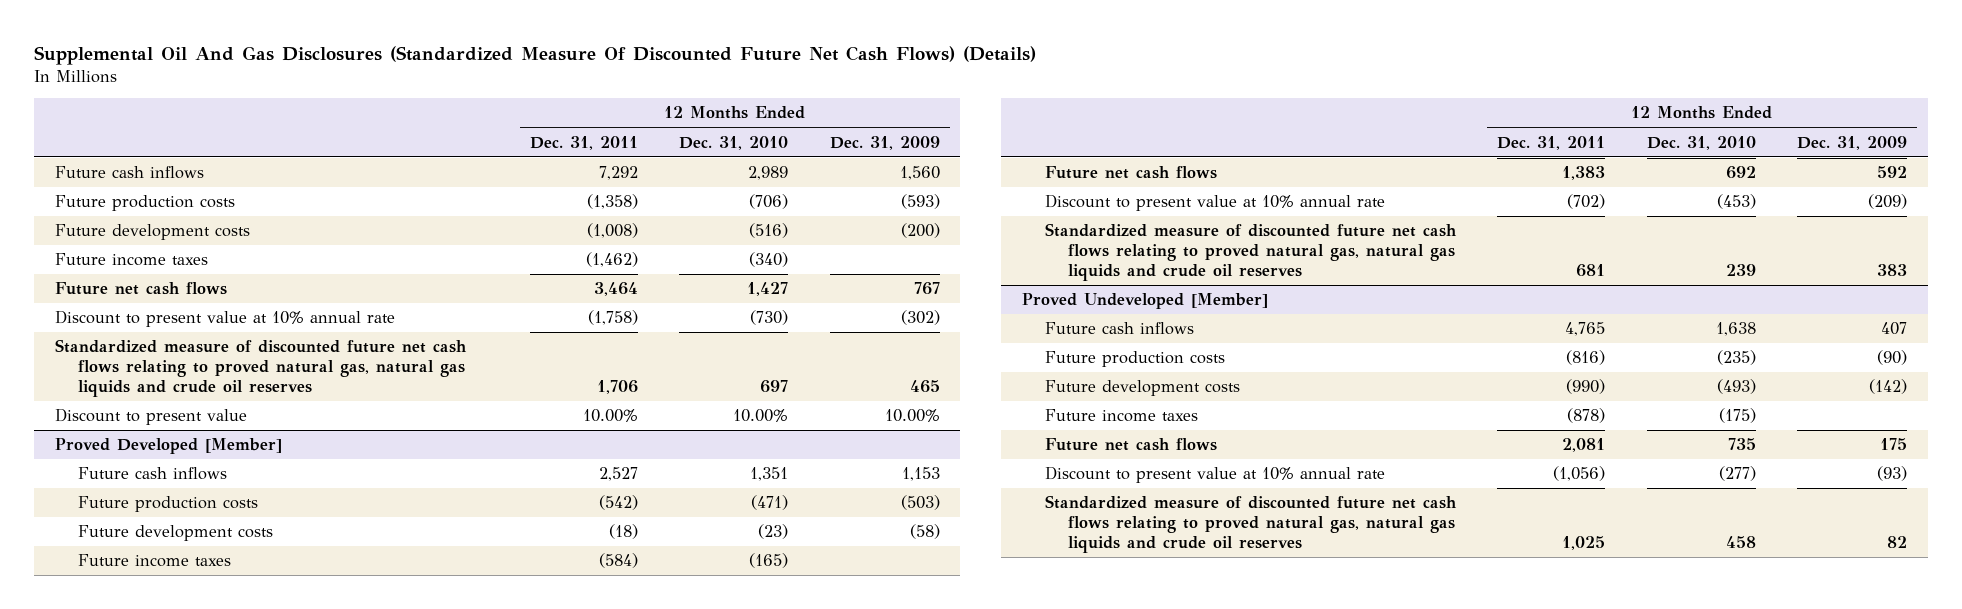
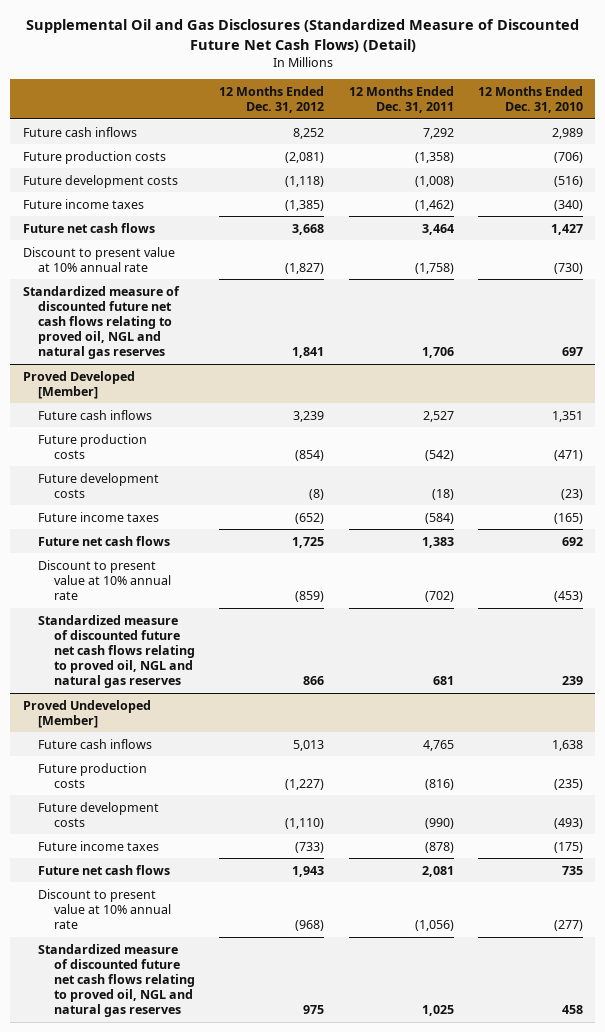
- Supplemental Oil And Gas Disclosures (Standardized Measure Of Discounted Future Net Cash Flows) (Details)
+ Supplemental Oil and Gas Disclosures (Standardized Measure of Discounted Future Net Cash Flows) (Detail)
- | 12 Months Ended Dec. 31, 2011 | 12 Months Ended Dec. 31, 2010 | 12 Months Ended Dec. 31, 2009
+ | 12 Months Ended Dec. 31, 2012 | 12 Months Ended Dec. 31, 2011 | 12 Months Ended Dec. 31, 2010
- Standardized measure of discounted future net cash flows relating to proved natural gas, natural gas liquids and crude oil reserves | 1,706 | 697 | 465
- Discount to present value | 10.00% | 10.00% | 10.00%
+ Standardized measure of discounted future net cash flows relating to proved oil, NGL and natural gas reserves | 1,841 | 1,706 | 697
@ Proved Developed [Member]
- Standardized measure of discounted future net cash flows relating to proved natural gas, natural gas liquids and crude oil reserves | 681 | 239 | 383
+ Standardized measure of discounted future net cash flows relating to proved oil, NGL and natural gas reserves | 866 | 681 | 239
@ Proved Undeveloped [Member]
- Standardized measure of discounted future net cash flows relating to proved natural gas, natural gas liquids and crude oil reserves | 1,025 | 458 | 82
+ Standardized measure of discounted future net cash flows relating to proved oil, NGL and natural gas reserves | 975 | 1,025 | 458

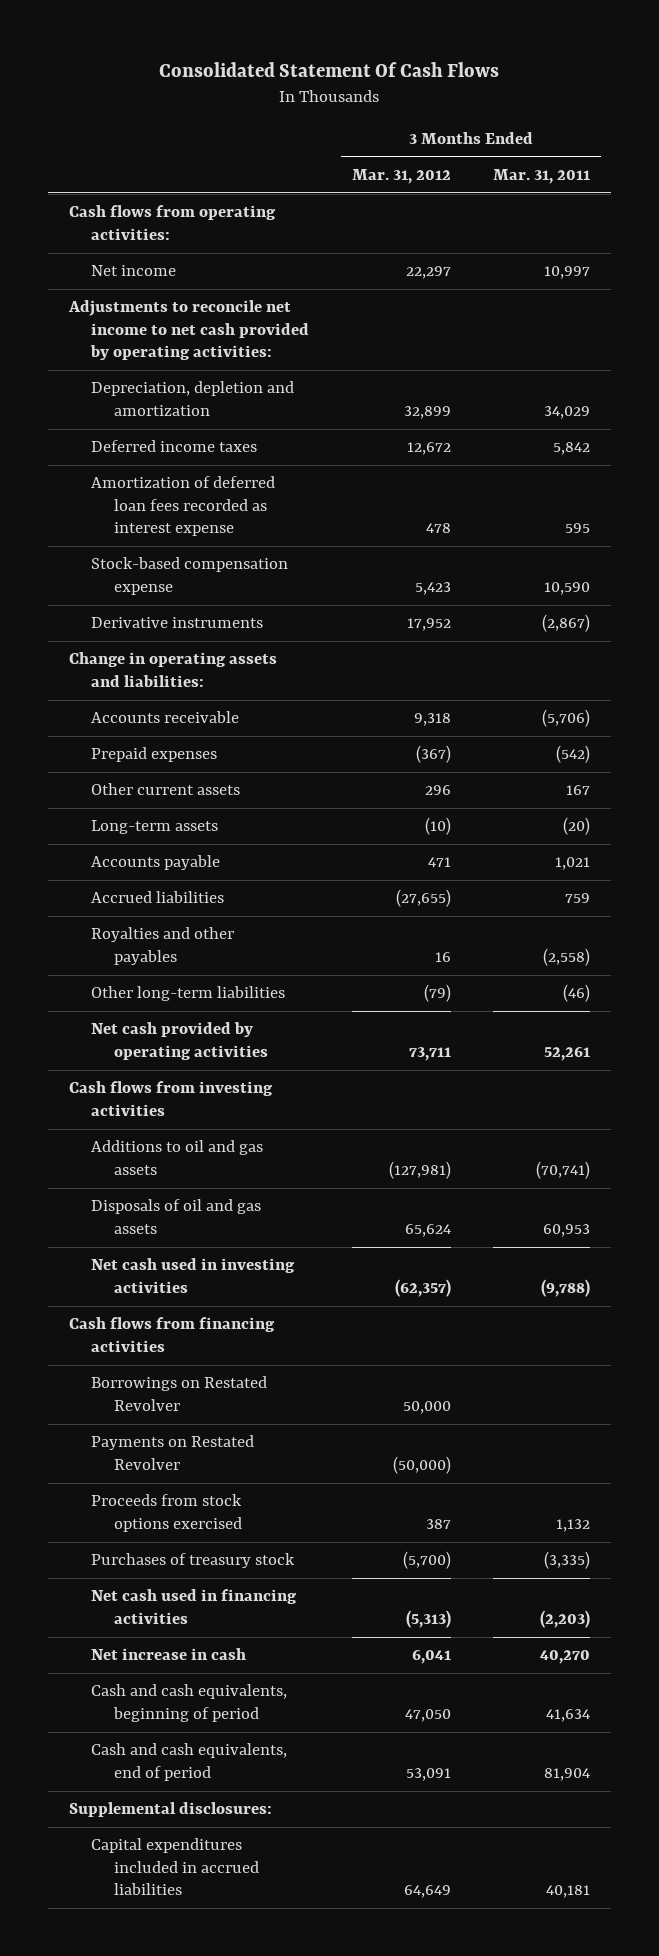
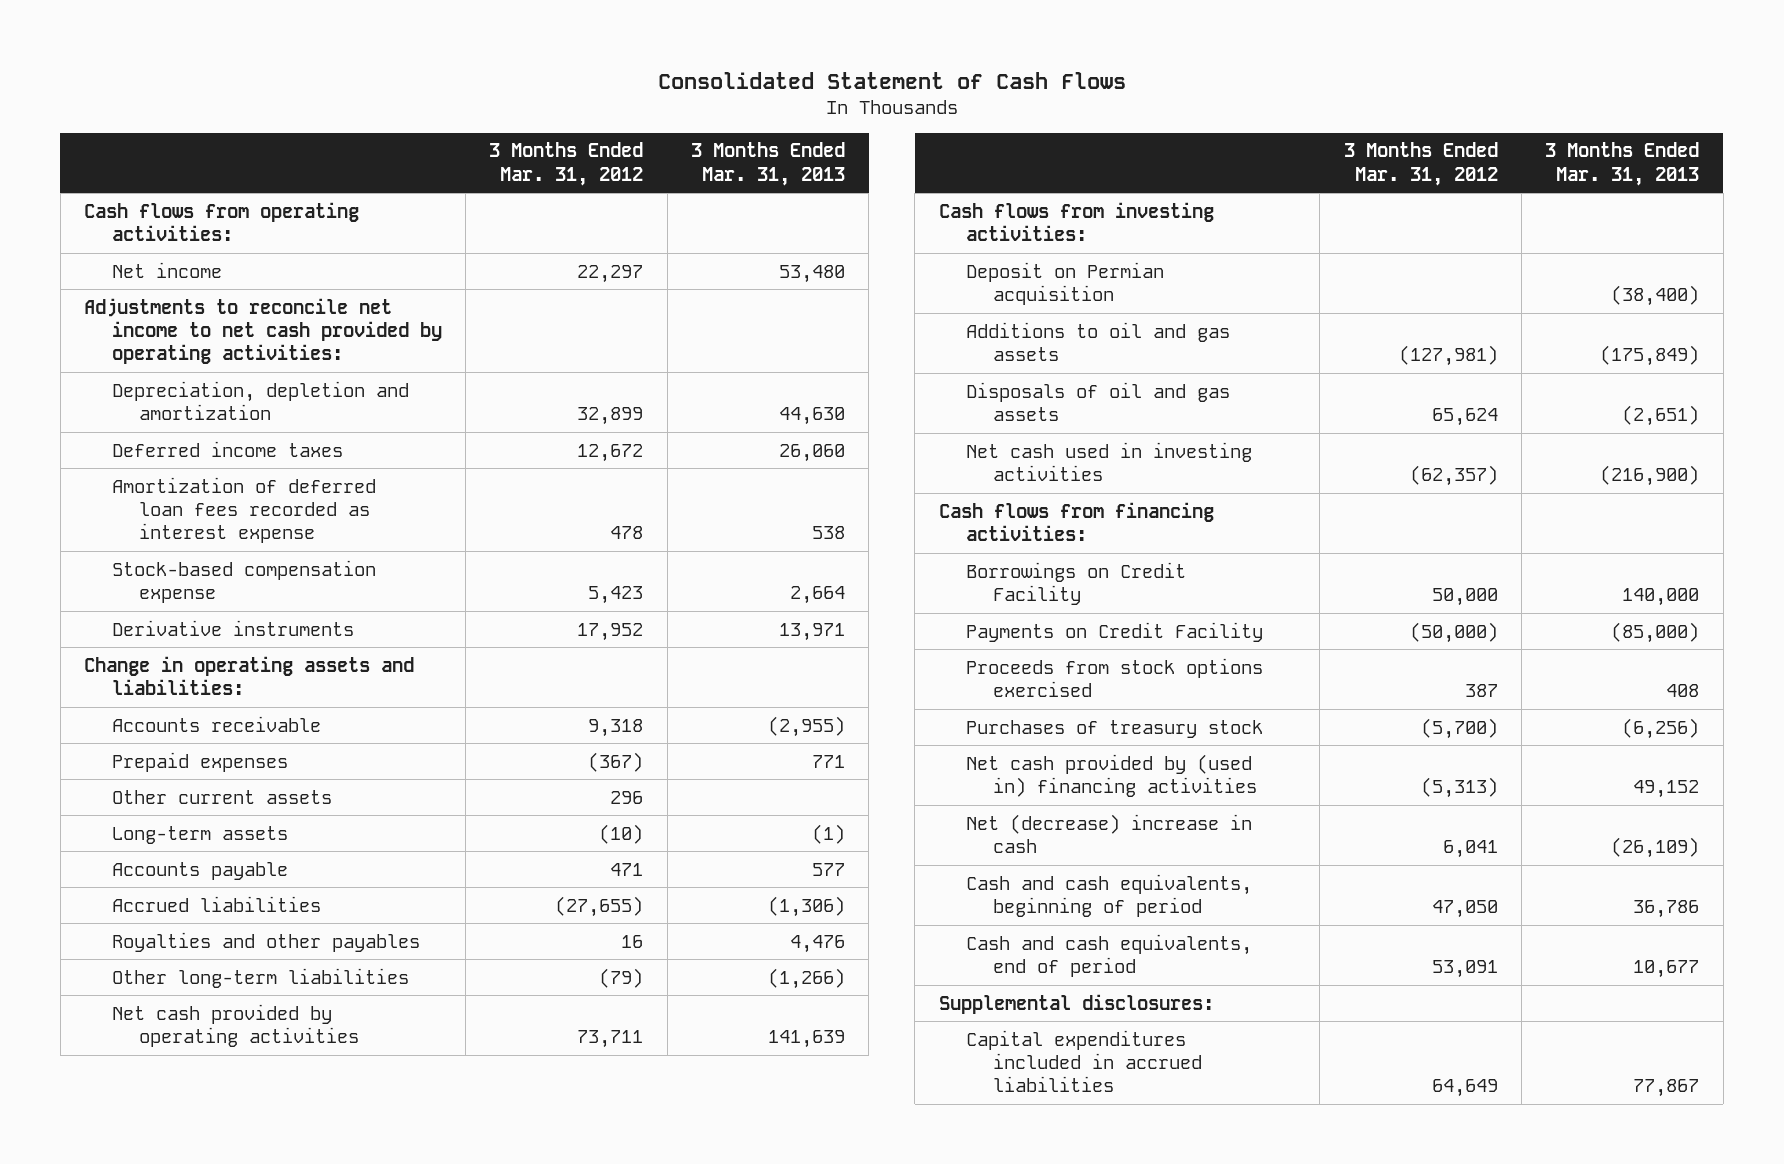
- Consolidated Statement Of Cash Flows
+ Consolidated Statement of Cash Flows
- | 3 Months Ended Mar. 31, 2012 | 3 Months Ended Mar. 31, 2011
+ | 3 Months Ended Mar. 31, 2012 | 3 Months Ended Mar. 31, 2013
- Cash flows from investing activities
+ Cash flows from investing activities:
+ Deposit on Permian acquisition | | (38,400)
- Cash flows from financing activities
- Borrowings on Restated Revolver | 50,000 |
- Payments on Restated Revolver | (50,000) |
+ Cash flows from financing activities:
+ Borrowings on Credit Facility | 50,000 | 140,000
+ Payments on Credit Facility | (50,000) | (85,000)
- Net cash used in financing activities | (5,313) | (2,203)
- Net increase in cash | 6,041 | 40,270
+ Net cash provided by (used in) financing activities | (5,313) | 49,152
+ Net (decrease) increase in cash | 6,041 | (26,109)

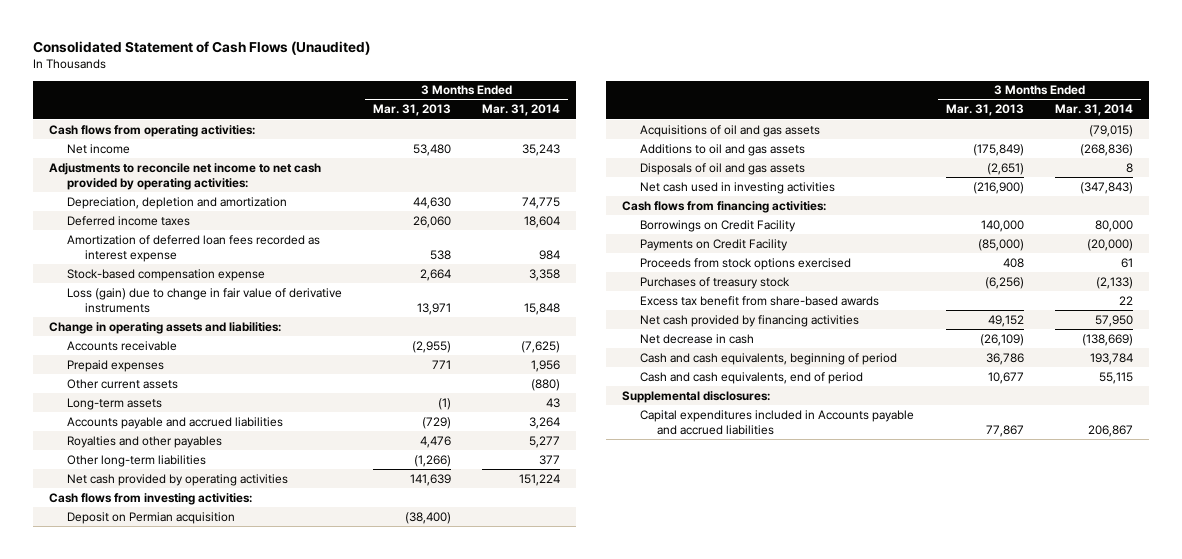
- Consolidated Statement of Cash Flows
+ Consolidated Statement of Cash Flows (Unaudited)
- | 3 Months Ended Mar. 31, 2012 | 3 Months Ended Mar. 31, 2013
+ | 3 Months Ended Mar. 31, 2013 | 3 Months Ended Mar. 31, 2014
- Derivative instruments | 17,952 | 13,971
+ Loss (gain) due to change in fair value of derivative instruments | 13,971 | 15,848
- Accounts payable | 471 | 577
- Accrued liabilities | (27,655) | (1,306)
+ Accounts payable and accrued liabilities | (729) | 3,264
+ Acquisitions of oil and gas assets | | (79,015)
- Net cash provided by (used in) financing activities | (5,313) | 49,152
- Net (decrease) increase in cash | 6,041 | (26,109)
+ Excess tax benefit from share-based awards | | 22
+ Net cash provided by financing activities | 49,152 | 57,950
+ Net decrease in cash | (26,109) | (138,669)
- Capital expenditures included in accrued liabilities | 64,649 | 77,867
+ Capital expenditures included in Accounts payable and accrued liabilities | 77,867 | 206,867

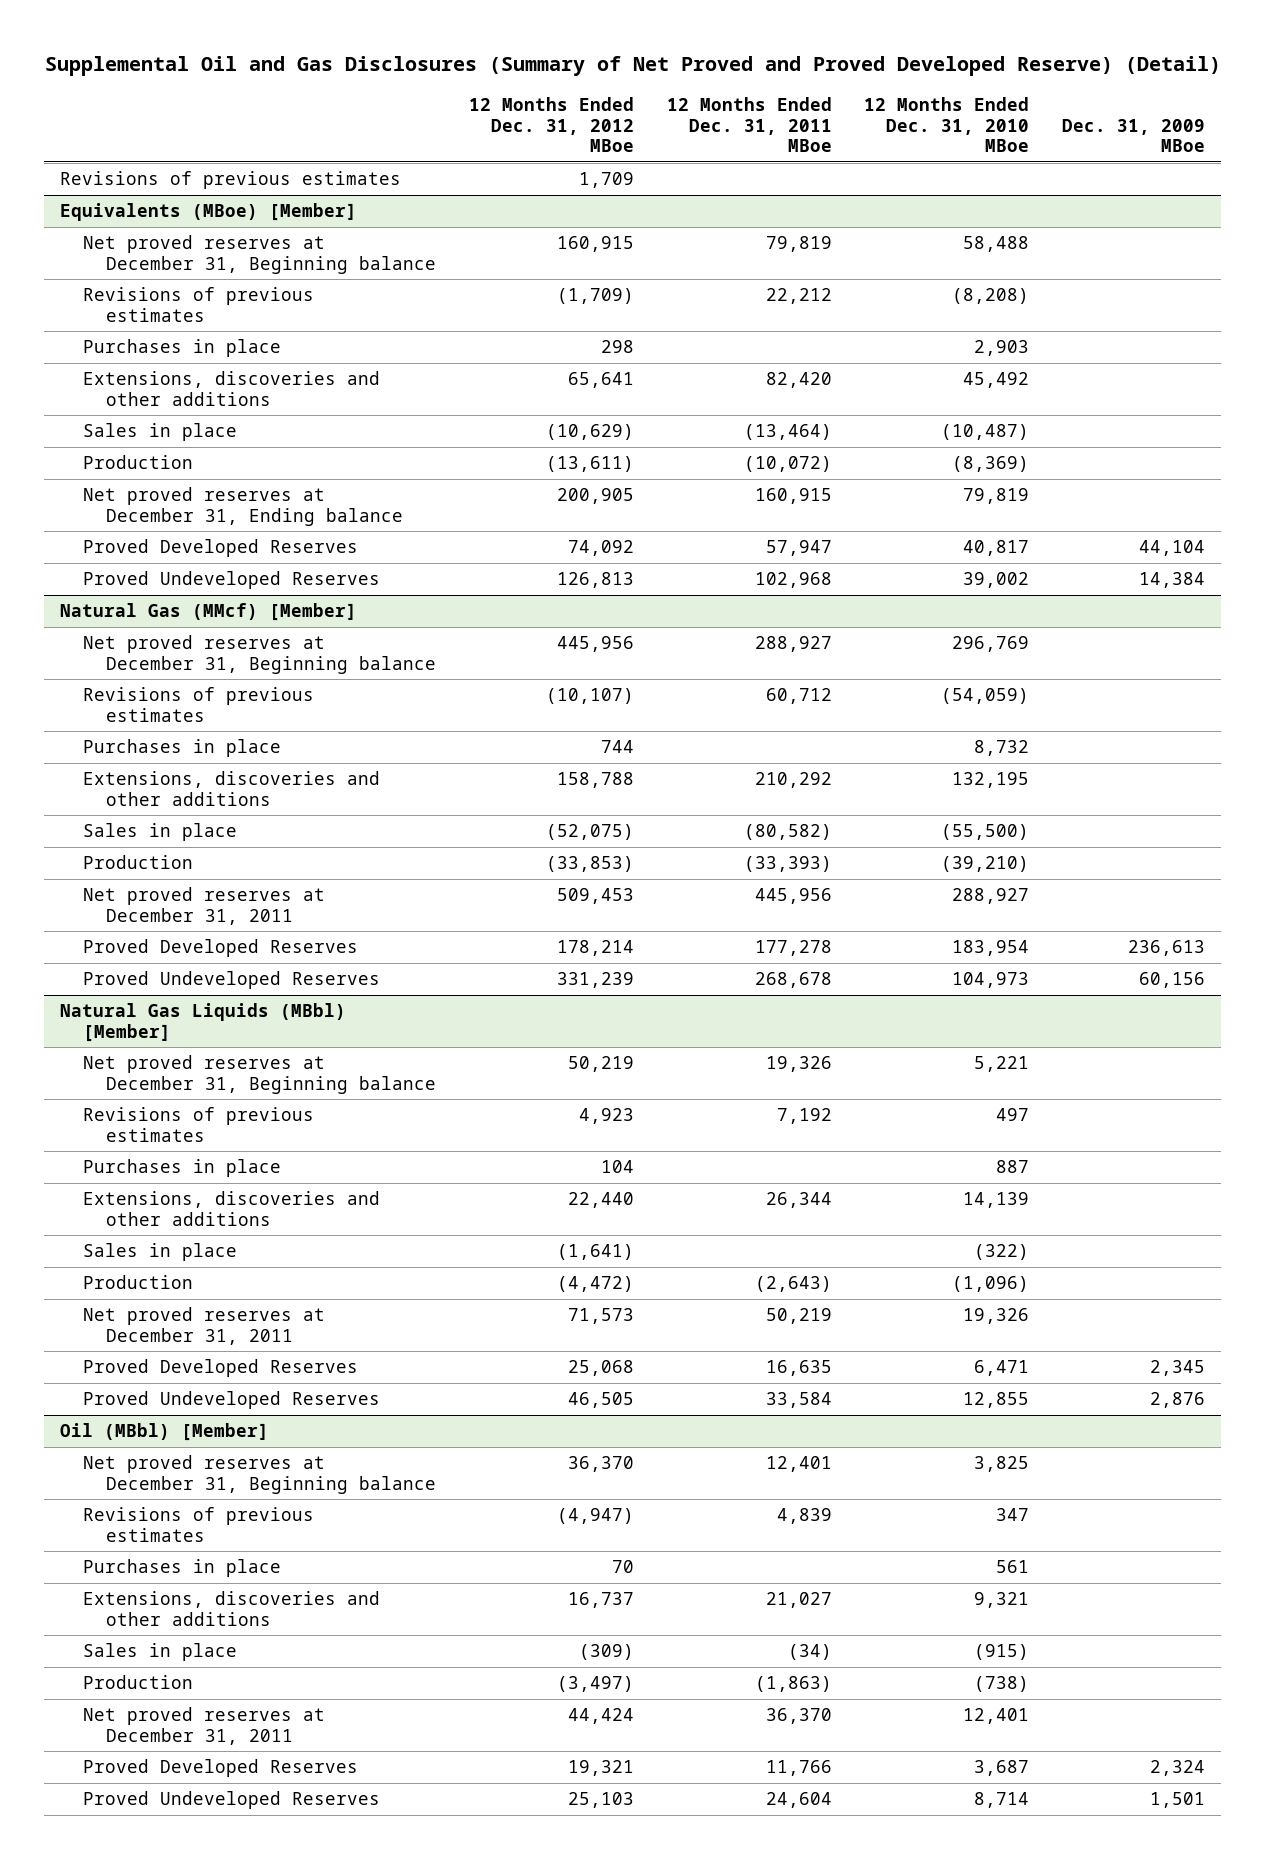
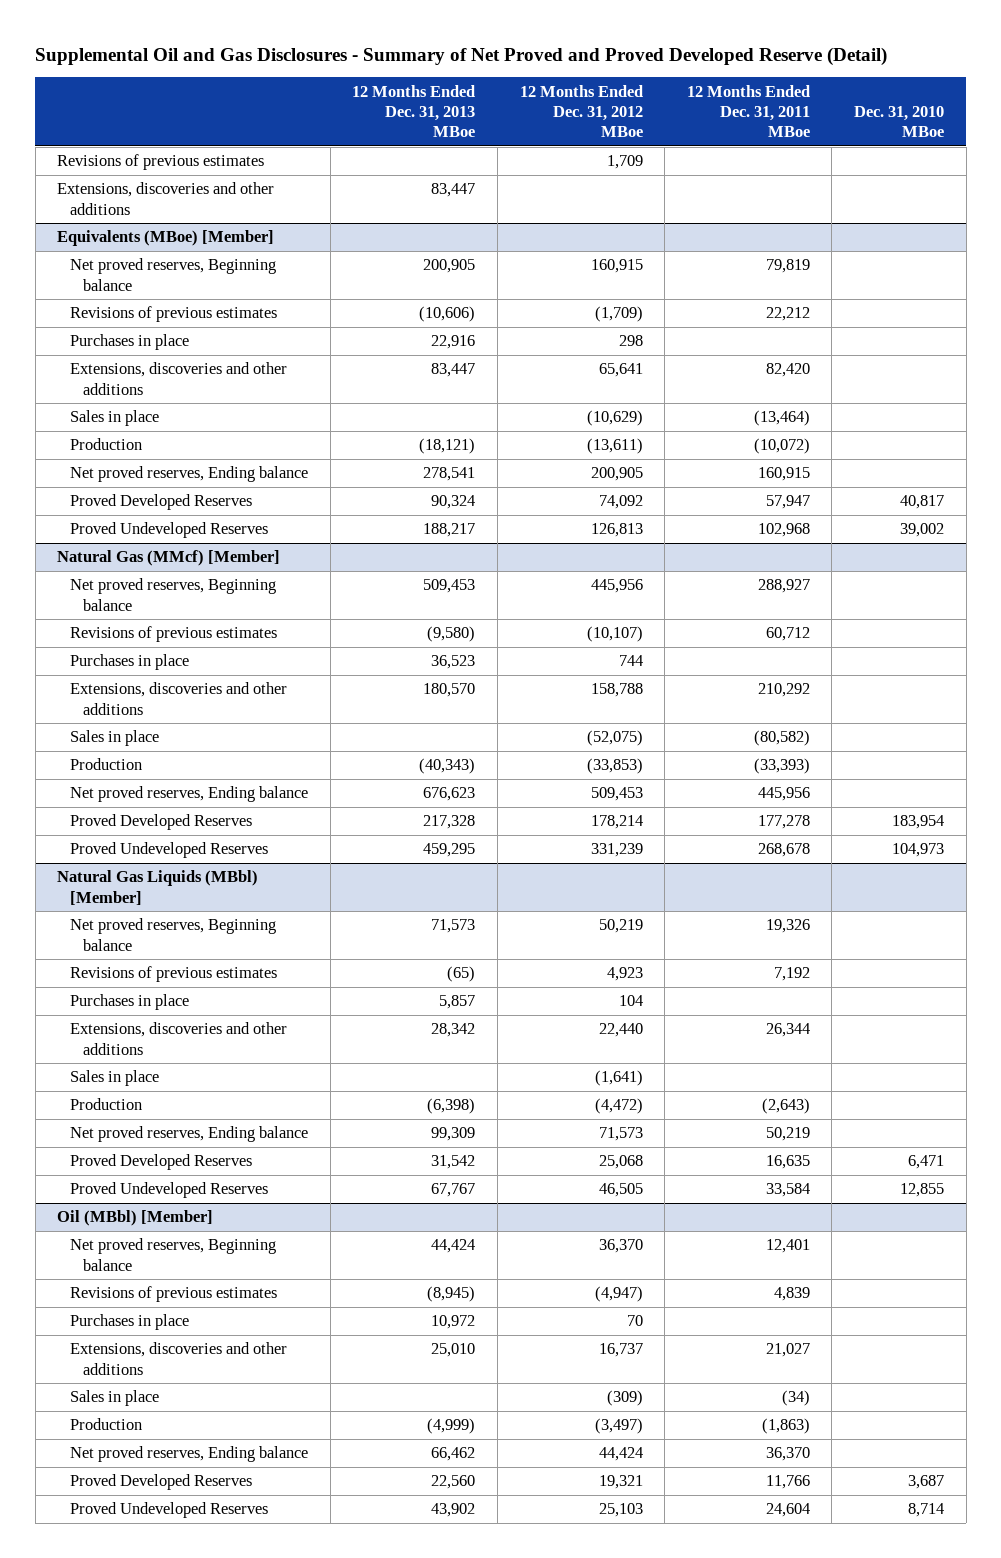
- Supplemental Oil and Gas Disclosures (Summary of Net Proved and Proved Developed Reserve) (Detail)
+ Supplemental Oil and Gas Disclosures - Summary of Net Proved and Proved Developed Reserve (Detail)
- | 12 Months Ended Dec. 31, 2012 MBoe | 12 Months Ended Dec. 31, 2011 MBoe | 12 Months Ended Dec. 31, 2010 MBoe | Dec. 31, 2009 MBoe
+ | 12 Months Ended Dec. 31, 2013 MBoe | 12 Months Ended Dec. 31, 2012 MBoe | 12 Months Ended Dec. 31, 2011 MBoe | Dec. 31, 2010 MBoe
+ Extensions, discoveries and other additions | 83,447 | | |
@ Equivalents (MBoe) [Member]
- Net proved reserves at December 31, Beginning balance | 160,915 | 79,819 | 58,488 |
+ Net proved reserves, Beginning balance | 200,905 | 160,915 | 79,819 |
- Net proved reserves at December 31, Ending balance | 200,905 | 160,915 | 79,819 |
+ Net proved reserves, Ending balance | 278,541 | 200,905 | 160,915 |
@ Natural Gas (MMcf) [Member]
- Net proved reserves at December 31, Beginning balance | 445,956 | 288,927 | 296,769 |
+ Net proved reserves, Beginning balance | 509,453 | 445,956 | 288,927 |
- Net proved reserves at December 31, 2011 | 509,453 | 445,956 | 288,927 |
+ Net proved reserves, Ending balance | 676,623 | 509,453 | 445,956 |
@ Natural Gas Liquids (MBbl) [Member]
- Net proved reserves at December 31, Beginning balance | 50,219 | 19,326 | 5,221 |
+ Net proved reserves, Beginning balance | 71,573 | 50,219 | 19,326 |
- Net proved reserves at December 31, 2011 | 71,573 | 50,219 | 19,326 |
+ Net proved reserves, Ending balance | 99,309 | 71,573 | 50,219 |
@ Oil (MBbl) [Member]
- Net proved reserves at December 31, Beginning balance | 36,370 | 12,401 | 3,825 |
+ Net proved reserves, Beginning balance | 44,424 | 36,370 | 12,401 |
- Net proved reserves at December 31, 2011 | 44,424 | 36,370 | 12,401 |
+ Net proved reserves, Ending balance | 66,462 | 44,424 | 36,370 |

